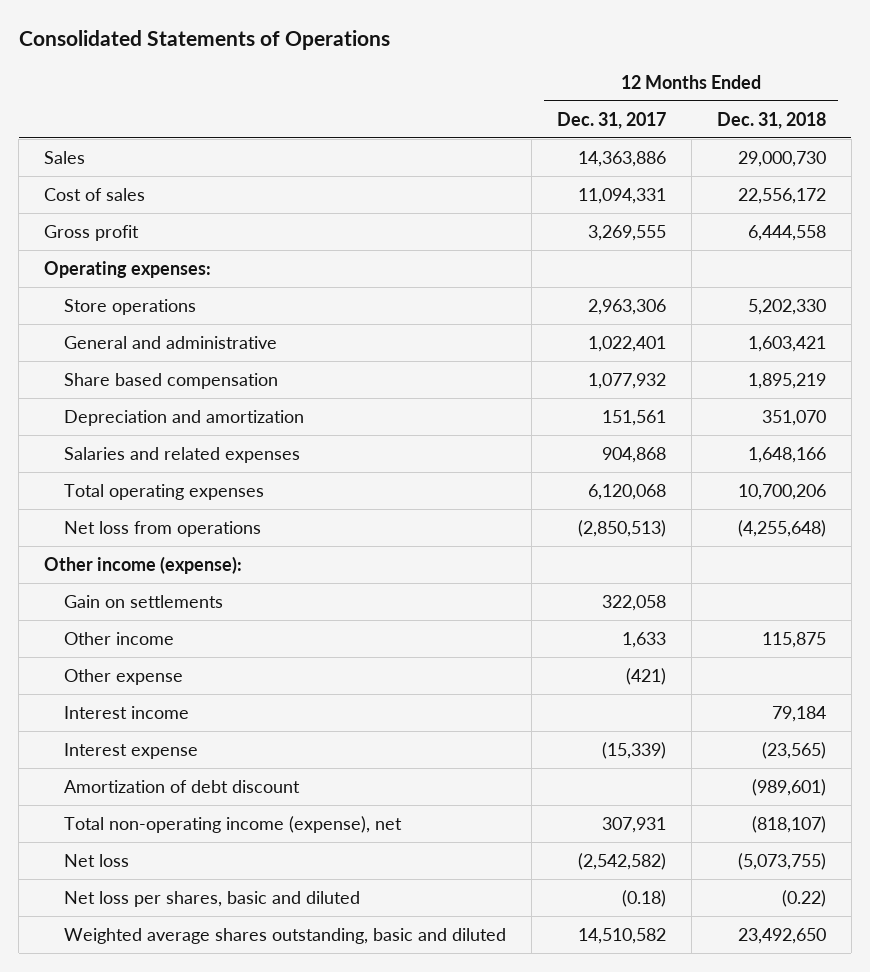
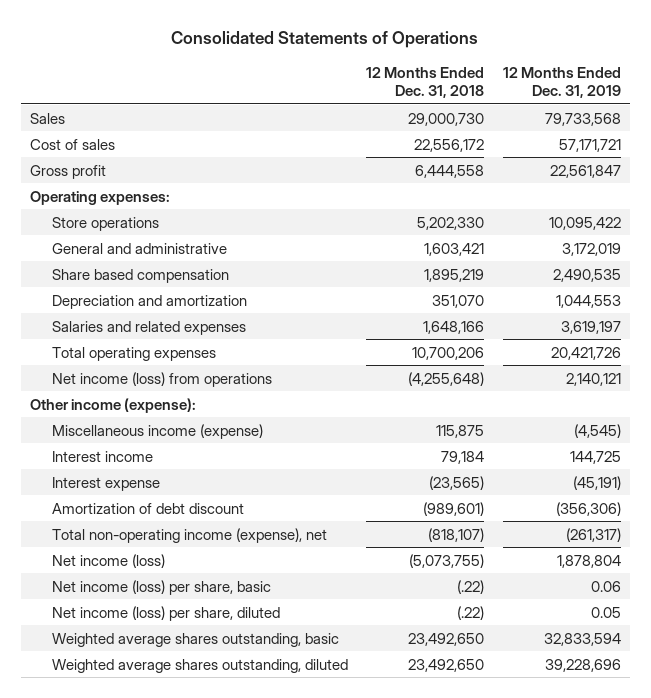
- | 12 Months Ended Dec. 31, 2017 | 12 Months Ended Dec. 31, 2018
+ | 12 Months Ended Dec. 31, 2018 | 12 Months Ended Dec. 31, 2019
- Net loss from operations | (2,850,513) | (4,255,648)
+ Net income (loss) from operations | (4,255,648) | 2,140,121
- Gain on settlements | 322,058 |
- Other income | 1,633 | 115,875
- Other expense | (421) |
+ Miscellaneous income (expense) | 115,875 | (4,545)
- Net loss | (2,542,582) | (5,073,755)
- Net loss per shares, basic and diluted | (0.18) | (0.22)
- Weighted average shares outstanding, basic and diluted | 14,510,582 | 23,492,650
+ Net income (loss) | (5,073,755) | 1,878,804
+ Net income (loss) per share, basic | (.22) | 0.06
+ Net income (loss) per share, diluted | (.22) | 0.05
+ Weighted average shares outstanding, basic | 23,492,650 | 32,833,594
+ Weighted average shares outstanding, diluted | 23,492,650 | 39,228,696

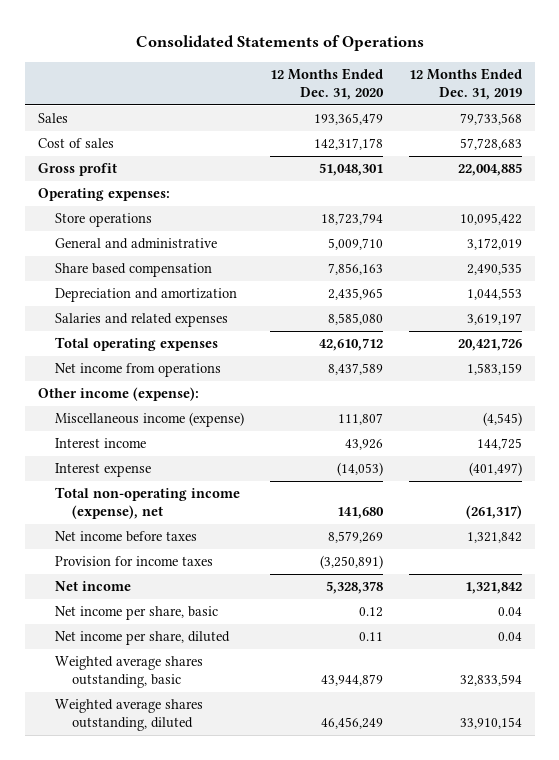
- | 12 Months Ended Dec. 31, 2018 | 12 Months Ended Dec. 31, 2019
+ | 12 Months Ended Dec. 31, 2020 | 12 Months Ended Dec. 31, 2019
- Cost of sales | 22,556,172 | 57,171,721
- Gross profit | 6,444,558 | 22,561,847
+ Cost of sales | 142,317,178 | 57,728,683
+ Gross profit | 51,048,301 | 22,004,885
- Net income (loss) from operations | (4,255,648) | 2,140,121
+ Net income from operations | 8,437,589 | 1,583,159
- Interest expense | (23,565) | (45,191)
- Amortization of debt discount | (989,601) | (356,306)
+ Interest expense | (14,053) | (401,497)
- Net income (loss) | (5,073,755) | 1,878,804
- Net income (loss) per share, basic | (.22) | 0.06
- Net income (loss) per share, diluted | (.22) | 0.05
+ Net income before taxes | 8,579,269 | 1,321,842
+ Provision for income taxes | (3,250,891) |
+ Net income | 5,328,378 | 1,321,842
+ Net income per share, basic | 0.12 | 0.04
+ Net income per share, diluted | 0.11 | 0.04
- Weighted average shares outstanding, diluted | 23,492,650 | 39,228,696
+ Weighted average shares outstanding, diluted | 46,456,249 | 33,910,154

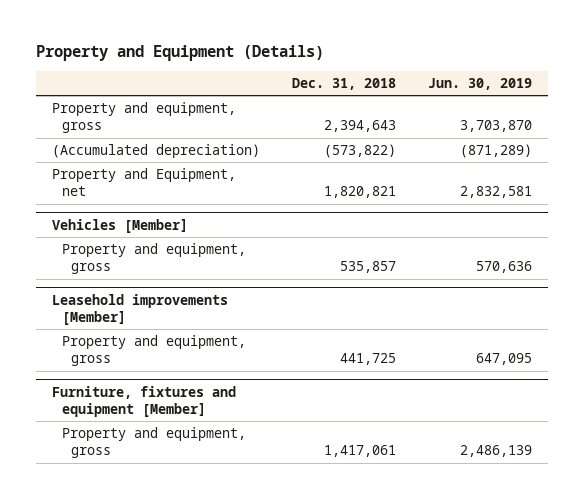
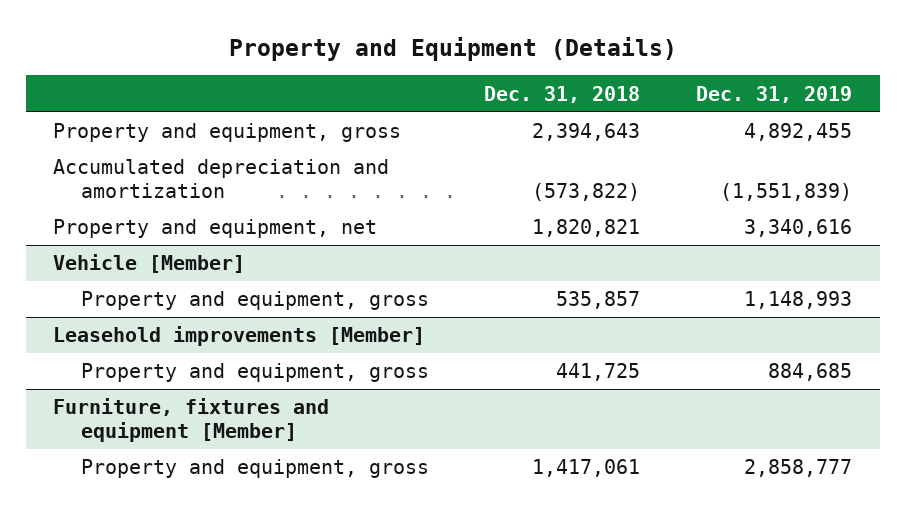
- | Dec. 31, 2018 | Jun. 30, 2019
+ | Dec. 31, 2018 | Dec. 31, 2019
- (Accumulated depreciation) | (573,822) | (871,289)
- Property and Equipment, net | 1,820,821 | 2,832,581
- Vehicles [Member]
+ Accumulated depreciation and amortization | (573,822) | (1,551,839)
+ Property and equipment, net | 1,820,821 | 3,340,616
+ Vehicle [Member]

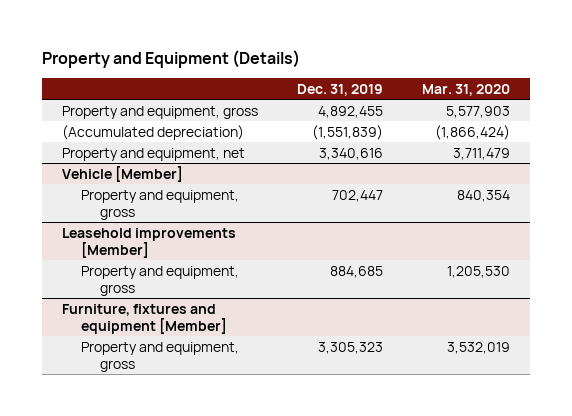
- | Dec. 31, 2018 | Dec. 31, 2019
+ | Dec. 31, 2019 | Mar. 31, 2020
- Accumulated depreciation and amortization | (573,822) | (1,551,839)
+ (Accumulated depreciation) | (1,551,839) | (1,866,424)
@ Vehicle [Member]
- Property and equipment, gross | 535,857 | 1,148,993
+ Property and equipment, gross | 702,447 | 840,354
@ Furniture, fixtures and equipment [Member]
- Property and equipment, gross | 1,417,061 | 2,858,777
+ Property and equipment, gross | 3,305,323 | 3,532,019

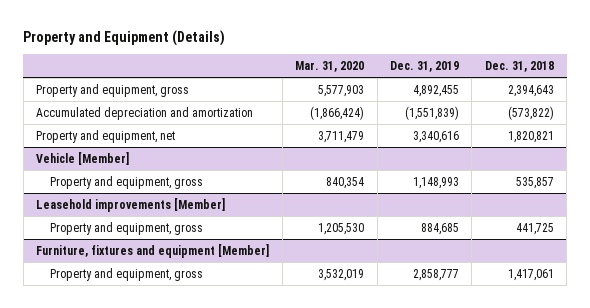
- | Dec. 31, 2019 | Mar. 31, 2020
+ | Mar. 31, 2020 | Dec. 31, 2019 | Dec. 31, 2018
- (Accumulated depreciation) | (1,551,839) | (1,866,424)
+ Accumulated depreciation and amortization | (1,866,424) | (1,551,839) | (573,822)
@ Vehicle [Member]
- Property and equipment, gross | 702,447 | 840,354
+ Property and equipment, gross | 840,354 | 1,148,993 | 535,857
@ Furniture, fixtures and equipment [Member]
- Property and equipment, gross | 3,305,323 | 3,532,019
+ Property and equipment, gross | 3,532,019 | 2,858,777 | 1,417,061

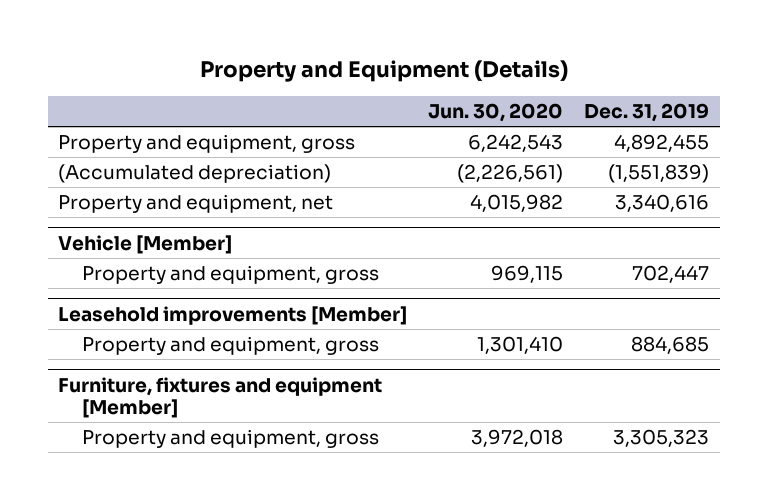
- | Mar. 31, 2020 | Dec. 31, 2019 | Dec. 31, 2018
+ | Jun. 30, 2020 | Dec. 31, 2019
- Accumulated depreciation and amortization | (1,866,424) | (1,551,839) | (573,822)
+ (Accumulated depreciation) | (2,226,561) | (1,551,839)
@ Vehicle [Member]
- Property and equipment, gross | 840,354 | 1,148,993 | 535,857
+ Property and equipment, gross | 969,115 | 702,447
@ Furniture, fixtures and equipment [Member]
- Property and equipment, gross | 3,532,019 | 2,858,777 | 1,417,061
+ Property and equipment, gross | 3,972,018 | 3,305,323

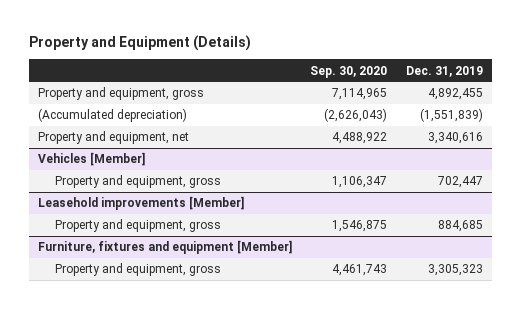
- | Jun. 30, 2020 | Dec. 31, 2019
+ | Sep. 30, 2020 | Dec. 31, 2019
- Vehicle [Member]
+ Vehicles [Member]

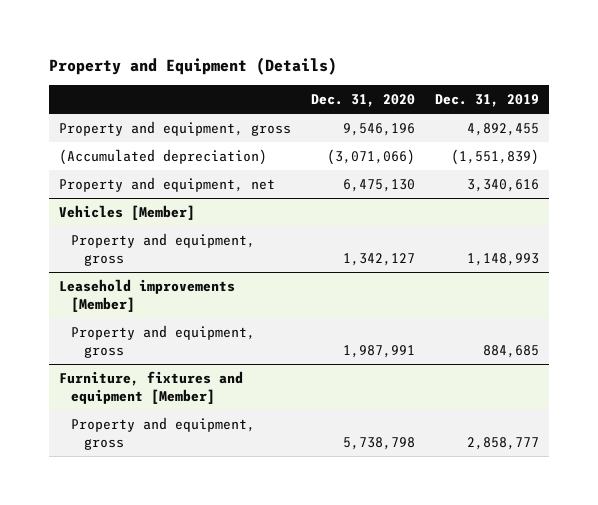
- | Sep. 30, 2020 | Dec. 31, 2019
+ | Dec. 31, 2020 | Dec. 31, 2019
@ Vehicles [Member]
- Property and equipment, gross | 1,106,347 | 702,447
+ Property and equipment, gross | 1,342,127 | 1,148,993
@ Furniture, fixtures and equipment [Member]
- Property and equipment, gross | 4,461,743 | 3,305,323
+ Property and equipment, gross | 5,738,798 | 2,858,777

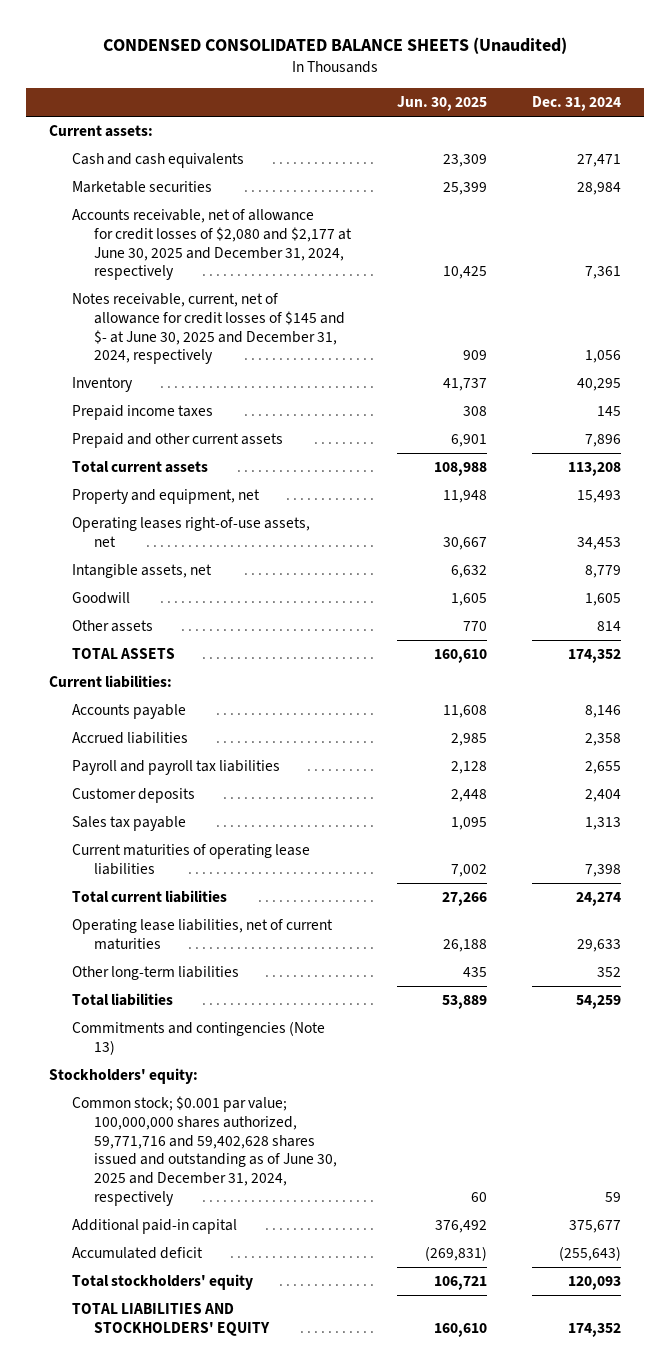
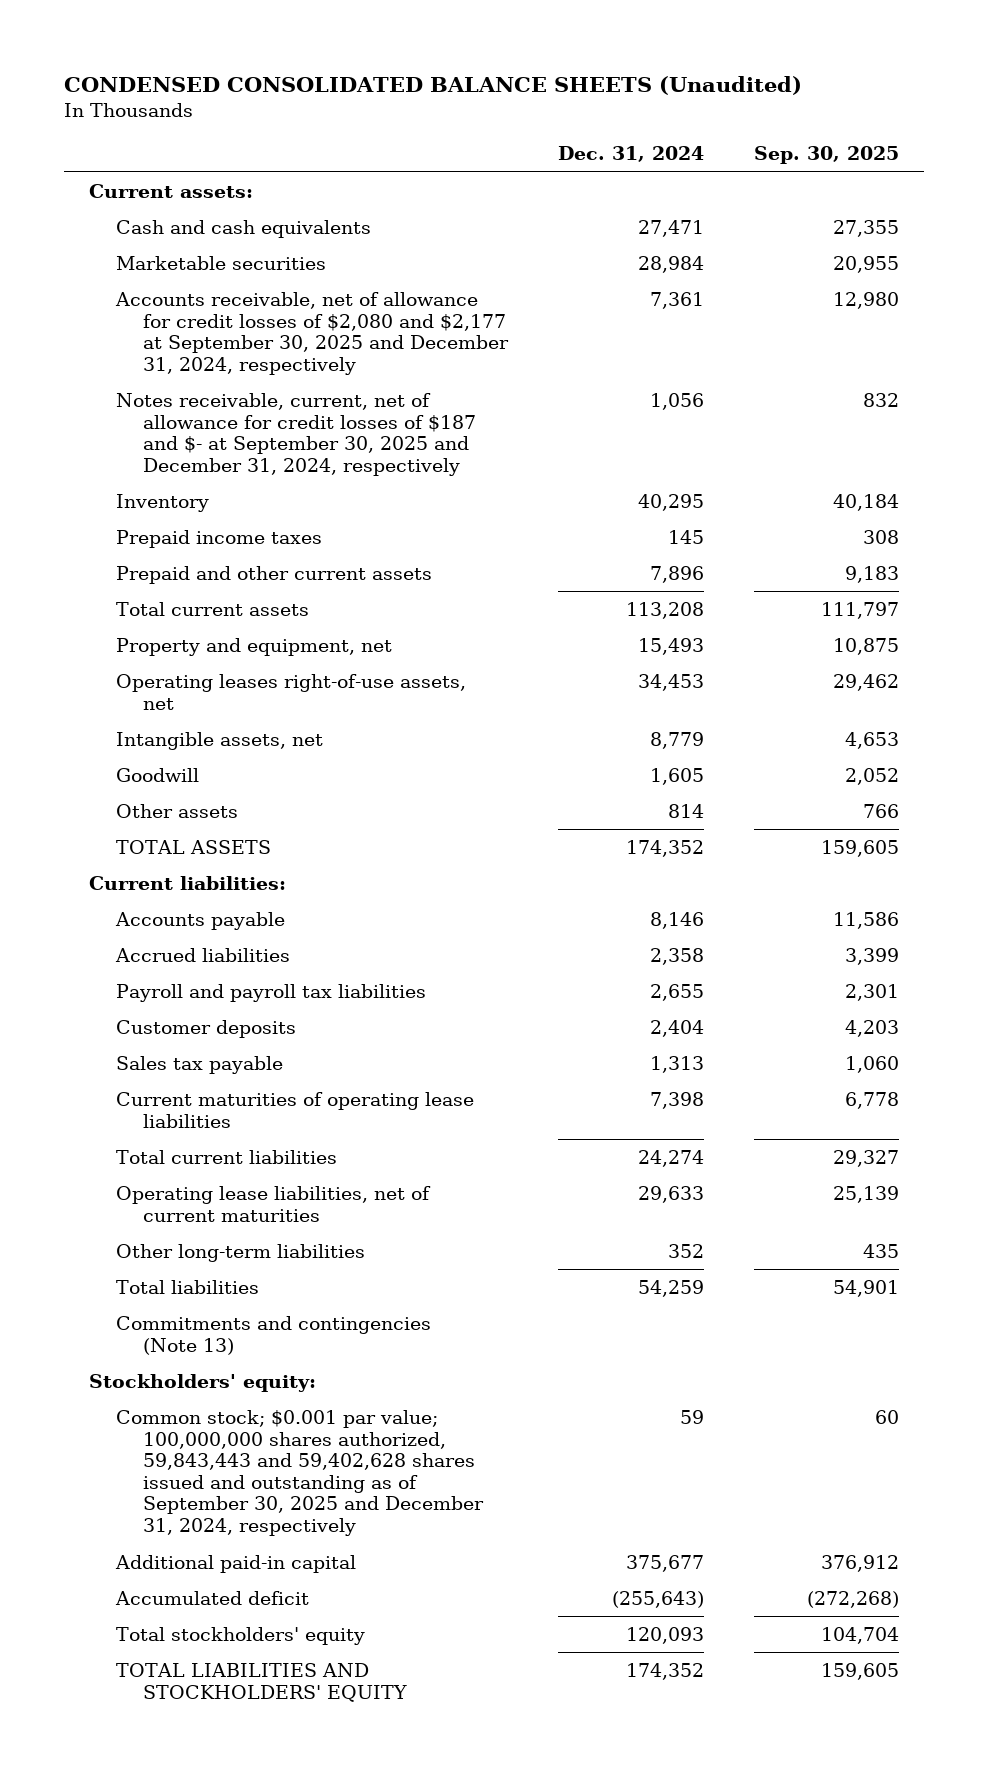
- | Jun. 30, 2025 | Dec. 31, 2024
+ | Dec. 31, 2024 | Sep. 30, 2025
- Accounts receivable, net of allowance for credit losses of $2,080 and $2,177 at June 30, 2025 and December 31, 2024, respectively | 10,425 | 7,361
- Notes receivable, current, net of allowance for credit losses of $145 and $- at June 30, 2025 and December 31, 2024, respectively | 909 | 1,056
+ Accounts receivable, net of allowance for credit losses of $2,080 and $2,177 at September 30, 2025 and December 31, 2024, respectively | 7,361 | 12,980
+ Notes receivable, current, net of allowance for credit losses of $187 and $- at September 30, 2025 and December 31, 2024, respectively | 1,056 | 832
- Common stock; $0.001 par value; 100,000,000 shares authorized, 59,771,716 and 59,402,628 shares issued and outstanding as of June 30, 2025 and December 31, 2024, respectively | 60 | 59
+ Common stock; $0.001 par value; 100,000,000 shares authorized, 59,843,443 and 59,402,628 shares issued and outstanding as of September 30, 2025 and December 31, 2024, respectively | 59 | 60

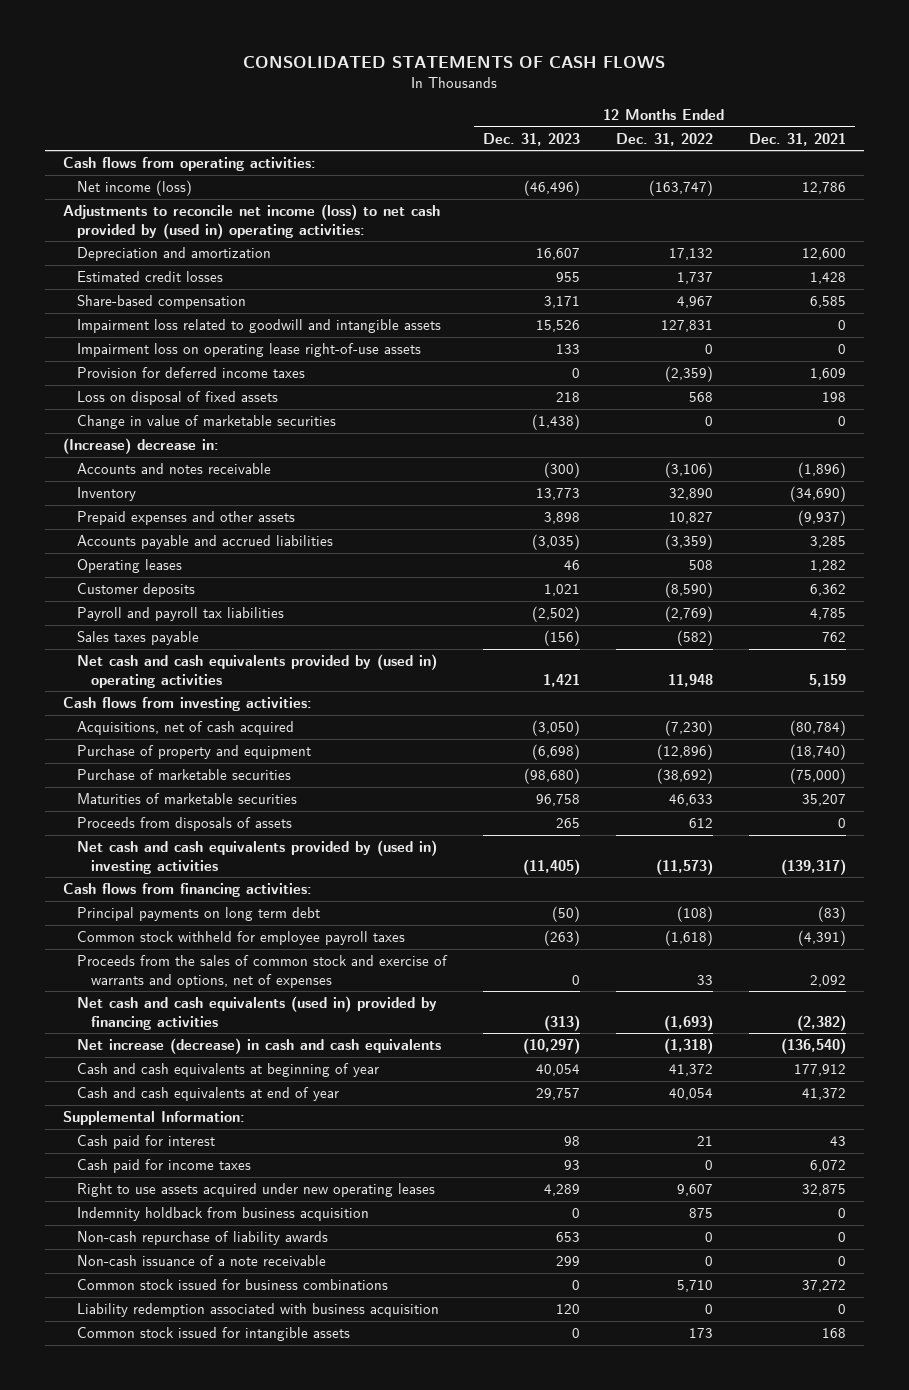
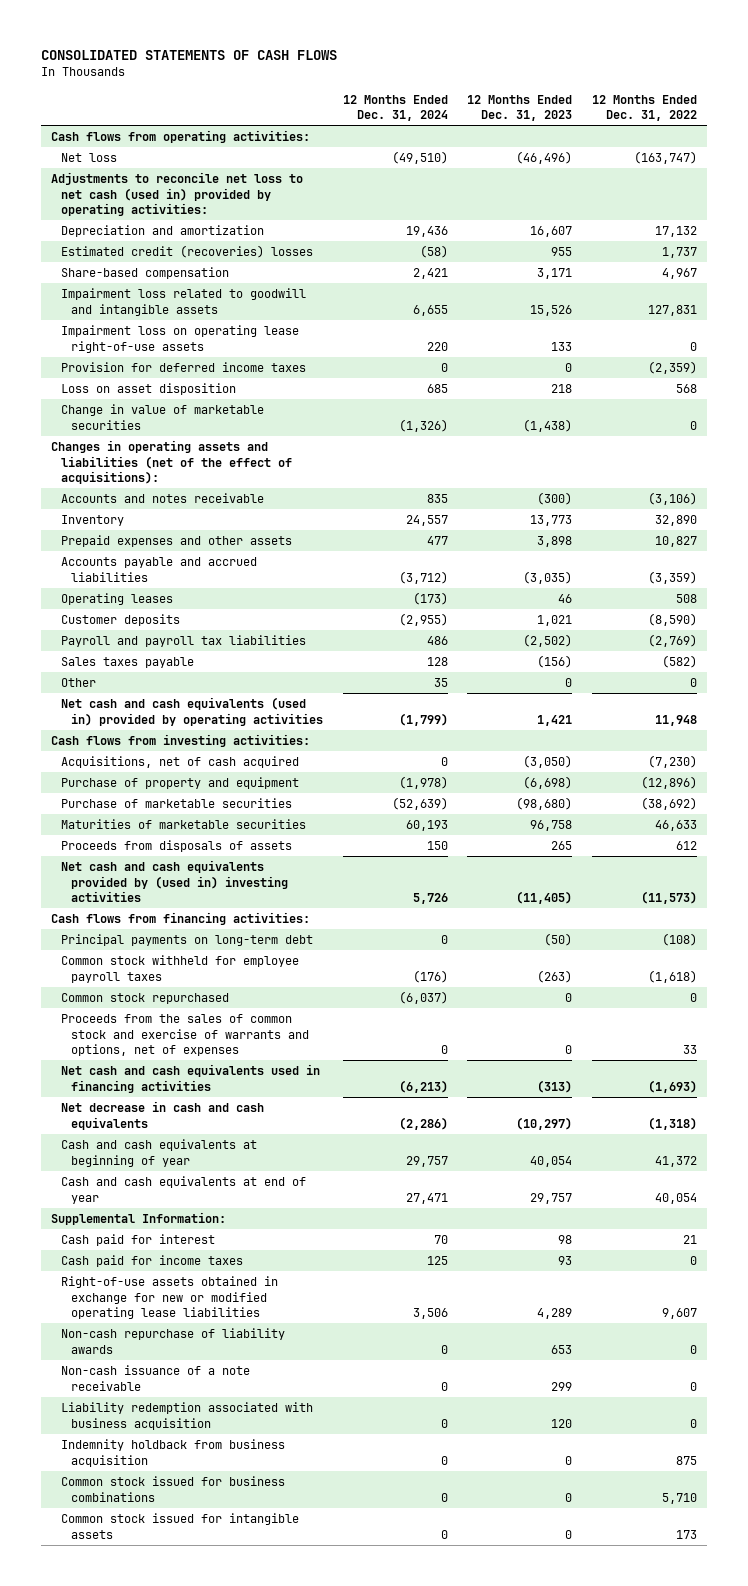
- | 12 Months Ended Dec. 31, 2023 | 12 Months Ended Dec. 31, 2022 | 12 Months Ended Dec. 31, 2021
+ | 12 Months Ended Dec. 31, 2024 | 12 Months Ended Dec. 31, 2023 | 12 Months Ended Dec. 31, 2022
- Net income (loss) | (46,496) | (163,747) | 12,786
- Adjustments to reconcile net income (loss) to net cash provided by (used in) operating activities:
+ Net loss | (49,510) | (46,496) | (163,747)
+ Adjustments to reconcile net loss to net cash (used in) provided by operating activities:
- Estimated credit losses | 955 | 1,737 | 1,428
+ Estimated credit (recoveries) losses | (58) | 955 | 1,737
- Loss on disposal of fixed assets | 218 | 568 | 198
+ Loss on asset disposition | 685 | 218 | 568
- (Increase) decrease in:
+ Changes in operating assets and liabilities (net of the effect of acquisitions):
- Net cash and cash equivalents provided by (used in) operating activities | 1,421 | 11,948 | 5,159
+ Other | 35 | 0 | 0
+ Net cash and cash equivalents (used in) provided by operating activities | (1,799) | 1,421 | 11,948
- Principal payments on long term debt | (50) | (108) | (83)
+ Principal payments on long-term debt | 0 | (50) | (108)
+ Common stock repurchased | (6,037) | 0 | 0
- Net cash and cash equivalents (used in) provided by financing activities | (313) | (1,693) | (2,382)
- Net increase (decrease) in cash and cash equivalents | (10,297) | (1,318) | (136,540)
+ Net cash and cash equivalents used in financing activities | (6,213) | (313) | (1,693)
+ Net decrease in cash and cash equivalents | (2,286) | (10,297) | (1,318)
- Right to use assets acquired under new operating leases | 4,289 | 9,607 | 32,875
+ Right-of-use assets obtained in exchange for new or modified operating lease liabilities | 3,506 | 4,289 | 9,607
moved down: Indemnity holdback from business acquisition | 0 | 0 | 875
moved down: Common stock issued for business combinations | 0 | 0 | 5,710

